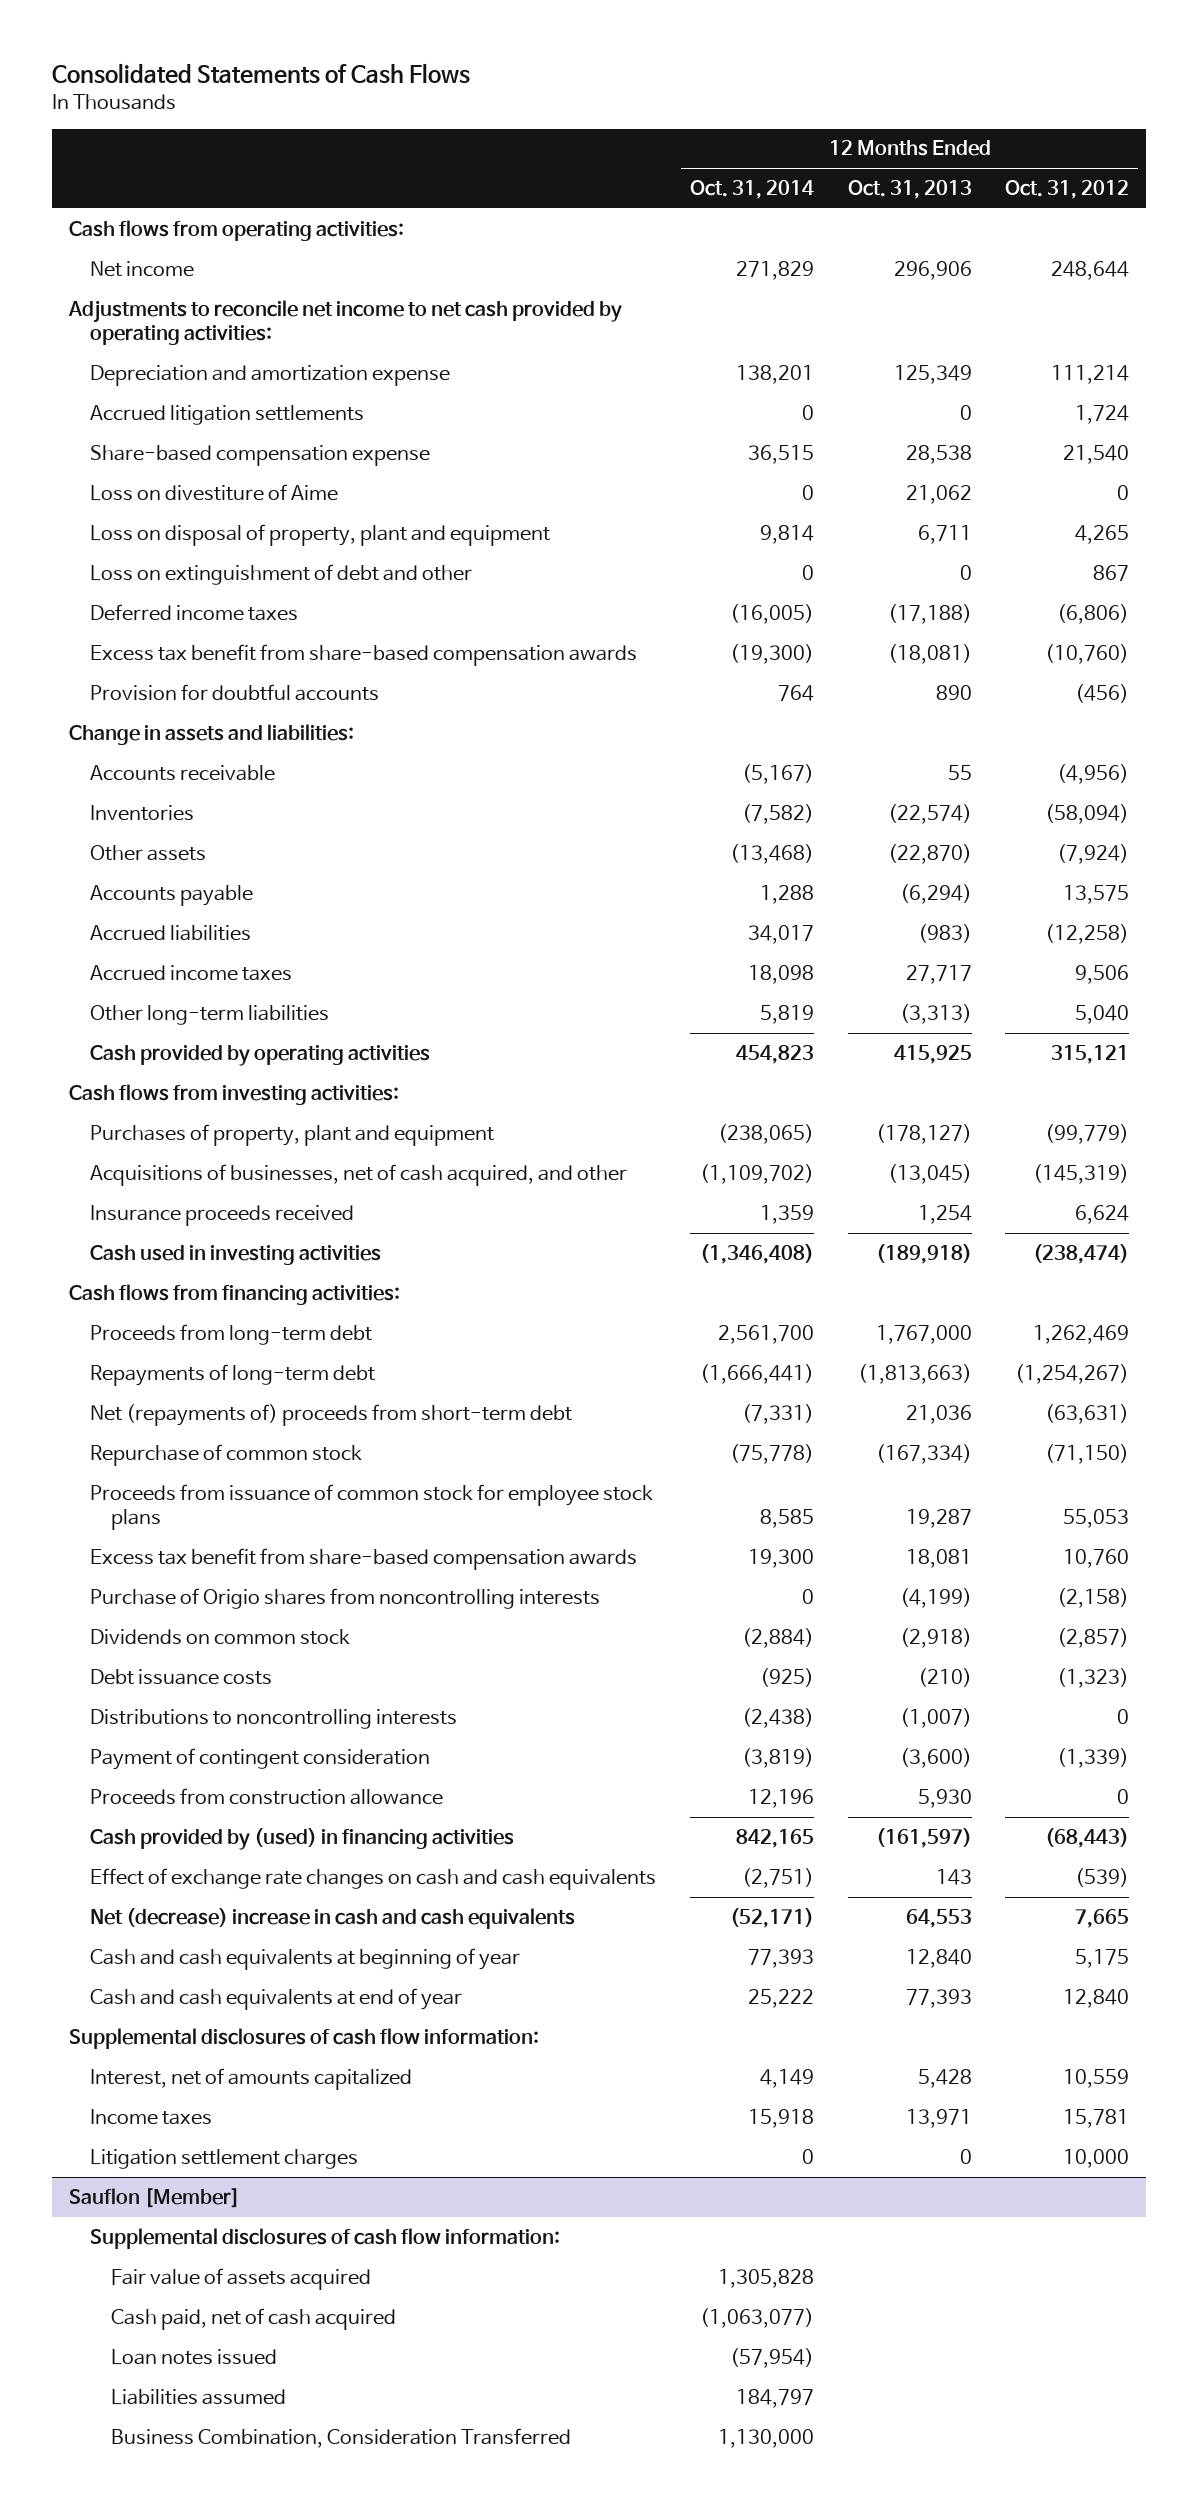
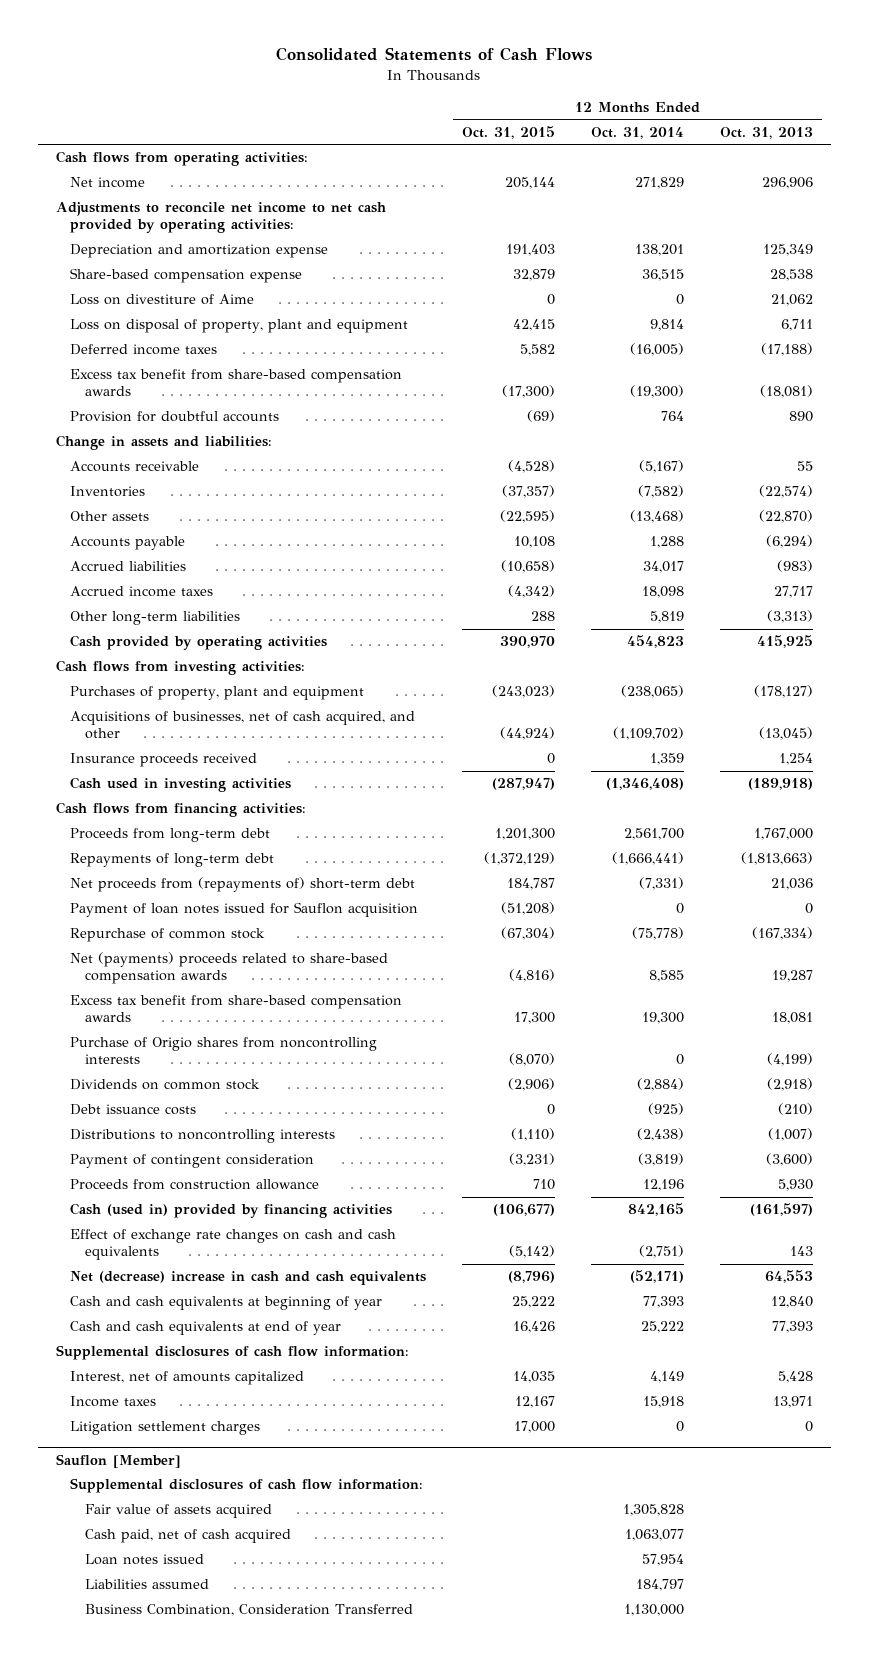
- | 12 Months Ended Oct. 31, 2014 | 12 Months Ended Oct. 31, 2013 | 12 Months Ended Oct. 31, 2012
+ | 12 Months Ended Oct. 31, 2015 | 12 Months Ended Oct. 31, 2014 | 12 Months Ended Oct. 31, 2013
- Accrued litigation settlements | 0 | 0 | 1,724
- Loss on extinguishment of debt and other | 0 | 0 | 867
- Net (repayments of) proceeds from short-term debt | (7,331) | 21,036 | (63,631)
+ Net proceeds from (repayments of) short-term debt | 184,787 | (7,331) | 21,036
+ Payment of loan notes issued for Sauflon acquisition | (51,208) | 0 | 0
- Proceeds from issuance of common stock for employee stock plans | 8,585 | 19,287 | 55,053
+ Net (payments) proceeds related to share-based compensation awards | (4,816) | 8,585 | 19,287
- Cash provided by (used) in financing activities | 842,165 | (161,597) | (68,443)
+ Cash (used in) provided by financing activities | (106,677) | 842,165 | (161,597)
@ Sauflon [Member]
- Cash paid, net of cash acquired | (1,063,077) | |
- Loan notes issued | (57,954) | |
+ Cash paid, net of cash acquired | | 1,063,077 |
+ Loan notes issued | | 57,954 |

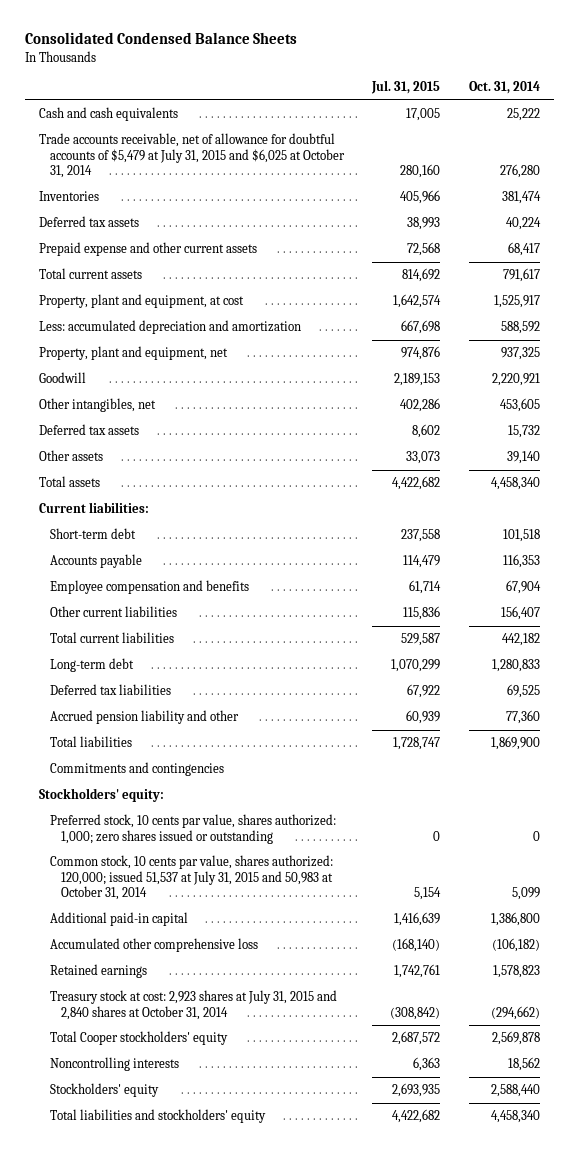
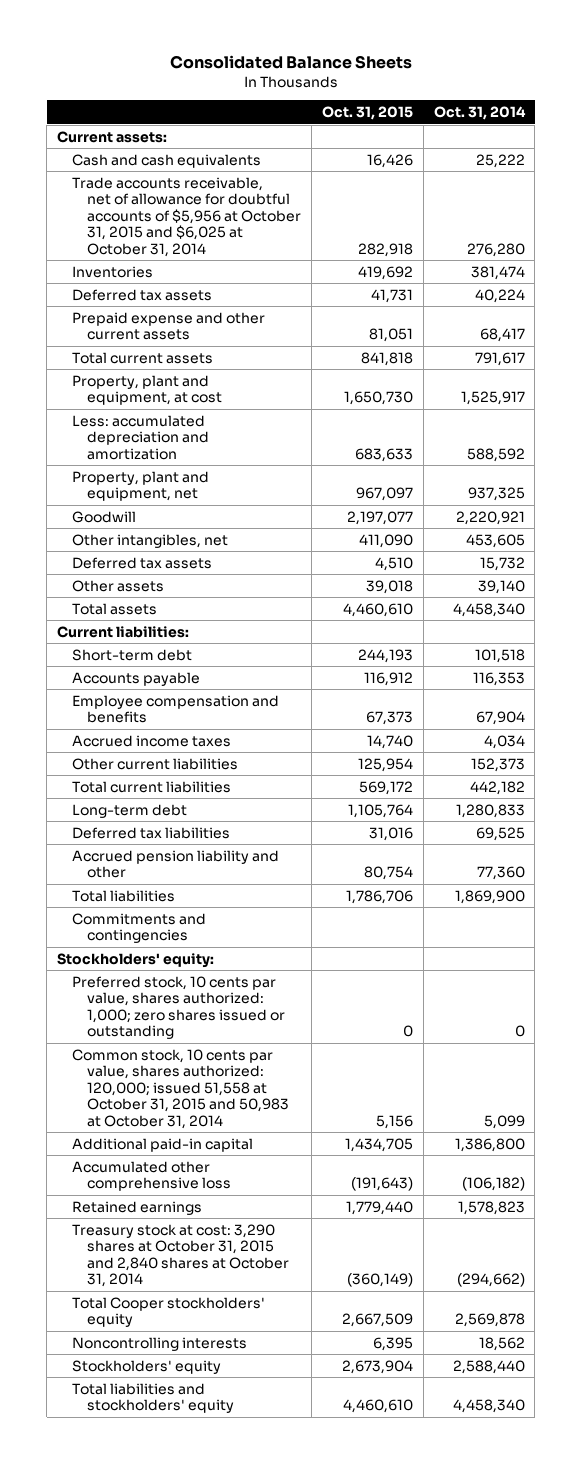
- Consolidated Condensed Balance Sheets
+ Consolidated Balance Sheets
- | Jul. 31, 2015 | Oct. 31, 2014
+ | Oct. 31, 2015 | Oct. 31, 2014
+ Current assets:
- Trade accounts receivable, net of allowance for doubtful accounts of $5,479 at July 31, 2015 and $6,025 at October 31, 2014 | 280,160 | 276,280
+ Trade accounts receivable, net of allowance for doubtful accounts of $5,956 at October 31, 2015 and $6,025 at October 31, 2014 | 282,918 | 276,280
- Other current liabilities | 115,836 | 156,407
+ Accrued income taxes | 14,740 | 4,034
+ Other current liabilities | 125,954 | 152,373
- Common stock, 10 cents par value, shares authorized: 120,000; issued 51,537 at July 31, 2015 and 50,983 at October 31, 2014 | 5,154 | 5,099
+ Common stock, 10 cents par value, shares authorized: 120,000; issued 51,558 at October 31, 2015 and 50,983 at October 31, 2014 | 5,156 | 5,099
- Treasury stock at cost: 2,923 shares at July 31, 2015 and 2,840 shares at October 31, 2014 | (308,842) | (294,662)
+ Treasury stock at cost: 3,290 shares at October 31, 2015 and 2,840 shares at October 31, 2014 | (360,149) | (294,662)

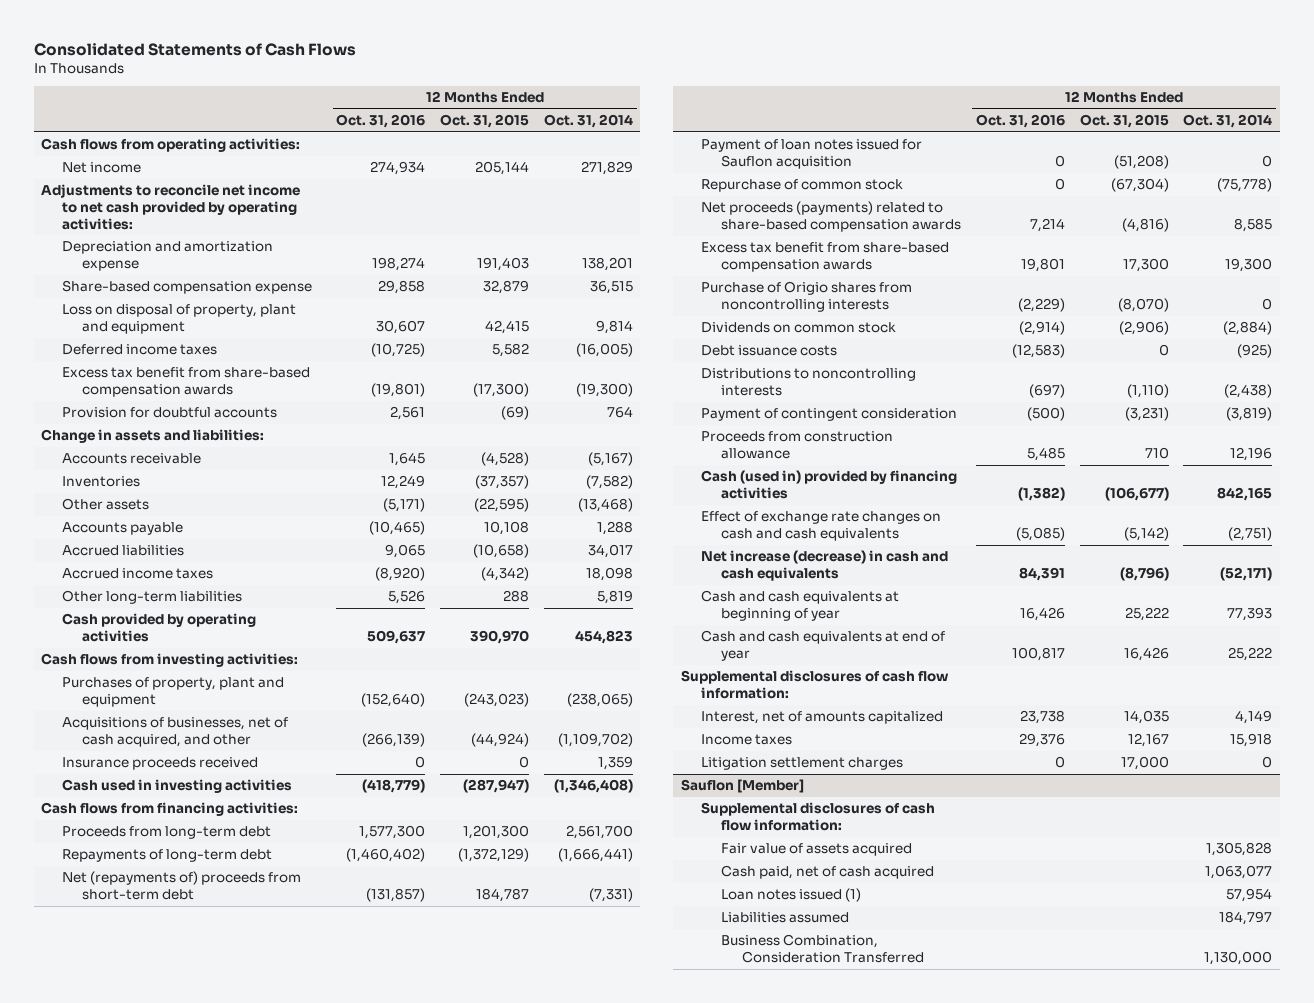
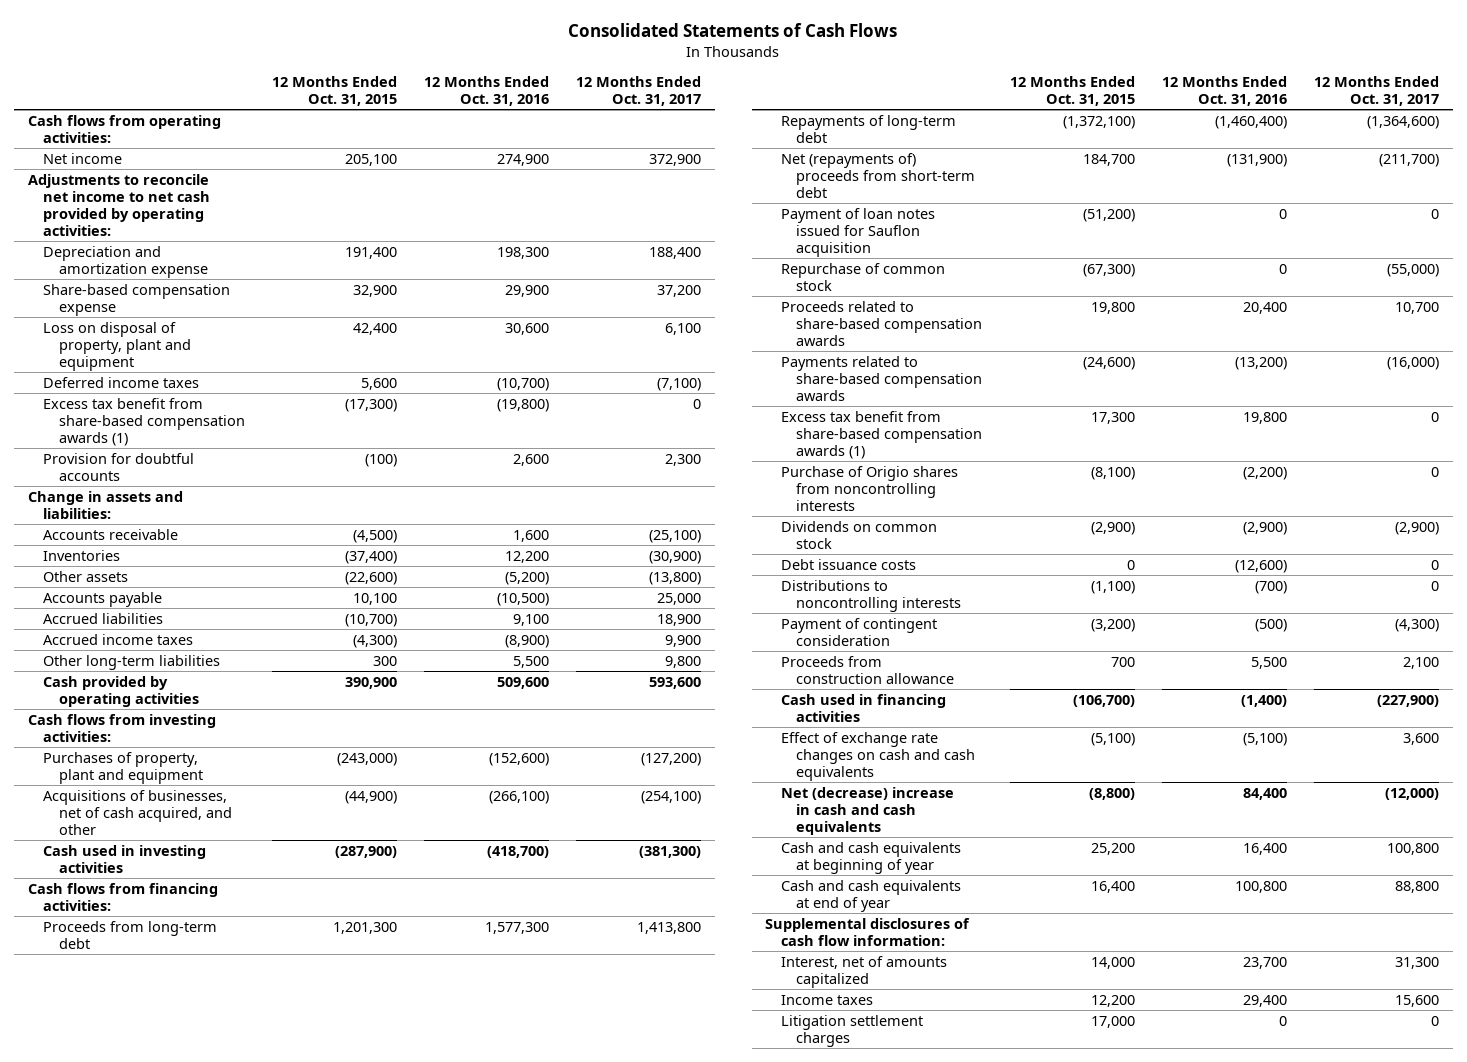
- | 12 Months Ended Oct. 31, 2016 | 12 Months Ended Oct. 31, 2015 | 12 Months Ended Oct. 31, 2014
+ | 12 Months Ended Oct. 31, 2015 | 12 Months Ended Oct. 31, 2016 | 12 Months Ended Oct. 31, 2017
- Net income | 274,934 | 205,144 | 271,829
+ Net income | 205,100 | 274,900 | 372,900
- Depreciation and amortization expense | 198,274 | 191,403 | 138,201
- Share-based compensation expense | 29,858 | 32,879 | 36,515
- Loss on disposal of property, plant and equipment | 30,607 | 42,415 | 9,814
- Deferred income taxes | (10,725) | 5,582 | (16,005)
- Excess tax benefit from share-based compensation awards | (19,801) | (17,300) | (19,300)
- Provision for doubtful accounts | 2,561 | (69) | 764
+ Depreciation and amortization expense | 191,400 | 198,300 | 188,400
+ Share-based compensation expense | 32,900 | 29,900 | 37,200
+ Loss on disposal of property, plant and equipment | 42,400 | 30,600 | 6,100
+ Deferred income taxes | 5,600 | (10,700) | (7,100)
+ Excess tax benefit from share-based compensation awards (1) | (17,300) | (19,800) | 0
+ Provision for doubtful accounts | (100) | 2,600 | 2,300
- Accounts receivable | 1,645 | (4,528) | (5,167)
- Inventories | 12,249 | (37,357) | (7,582)
- Other assets | (5,171) | (22,595) | (13,468)
- Accounts payable | (10,465) | 10,108 | 1,288
- Accrued liabilities | 9,065 | (10,658) | 34,017
- Accrued income taxes | (8,920) | (4,342) | 18,098
- Other long-term liabilities | 5,526 | 288 | 5,819
- Cash provided by operating activities | 509,637 | 390,970 | 454,823
+ Accounts receivable | (4,500) | 1,600 | (25,100)
+ Inventories | (37,400) | 12,200 | (30,900)
+ Other assets | (22,600) | (5,200) | (13,800)
+ Accounts payable | 10,100 | (10,500) | 25,000
+ Accrued liabilities | (10,700) | 9,100 | 18,900
+ Accrued income taxes | (4,300) | (8,900) | 9,900
+ Other long-term liabilities | 300 | 5,500 | 9,800
+ Cash provided by operating activities | 390,900 | 509,600 | 593,600
- Purchases of property, plant and equipment | (152,640) | (243,023) | (238,065)
- Acquisitions of businesses, net of cash acquired, and other | (266,139) | (44,924) | (1,109,702)
- Insurance proceeds received | 0 | 0 | 1,359
- Cash used in investing activities | (418,779) | (287,947) | (1,346,408)
+ Purchases of property, plant and equipment | (243,000) | (152,600) | (127,200)
+ Acquisitions of businesses, net of cash acquired, and other | (44,900) | (266,100) | (254,100)
+ Cash used in investing activities | (287,900) | (418,700) | (381,300)
- Repayments of long-term debt | (1,460,402) | (1,372,129) | (1,666,441)
- Net (repayments of) proceeds from short-term debt | (131,857) | 184,787 | (7,331)
- Payment of loan notes issued for Sauflon acquisition | 0 | (51,208) | 0
- Repurchase of common stock | 0 | (67,304) | (75,778)
- Net proceeds (payments) related to share-based compensation awards | 7,214 | (4,816) | 8,585
- Excess tax benefit from share-based compensation awards | 19,801 | 17,300 | 19,300
- Purchase of Origio shares from noncontrolling interests | (2,229) | (8,070) | 0
- Dividends on common stock | (2,914) | (2,906) | (2,884)
- Debt issuance costs | (12,583) | 0 | (925)
- Distributions to noncontrolling interests | (697) | (1,110) | (2,438)
- Payment of contingent consideration | (500) | (3,231) | (3,819)
- Proceeds from construction allowance | 5,485 | 710 | 12,196
- Cash (used in) provided by financing activities | (1,382) | (106,677) | 842,165
- Effect of exchange rate changes on cash and cash equivalents | (5,085) | (5,142) | (2,751)
- Net increase (decrease) in cash and cash equivalents | 84,391 | (8,796) | (52,171)
- Cash and cash equivalents at beginning of year | 16,426 | 25,222 | 77,393
- Cash and cash equivalents at end of year | 100,817 | 16,426 | 25,222
+ Repayments of long-term debt | (1,372,100) | (1,460,400) | (1,364,600)
+ Net (repayments of) proceeds from short-term debt | 184,700 | (131,900) | (211,700)
+ Payment of loan notes issued for Sauflon acquisition | (51,200) | 0 | 0
+ Repurchase of common stock | (67,300) | 0 | (55,000)
+ Proceeds related to share-based compensation awards | 19,800 | 20,400 | 10,700
+ Payments related to share-based compensation awards | (24,600) | (13,200) | (16,000)
+ Excess tax benefit from share-based compensation awards (1) | 17,300 | 19,800 | 0
+ Purchase of Origio shares from noncontrolling interests | (8,100) | (2,200) | 0
+ Dividends on common stock | (2,900) | (2,900) | (2,900)
+ Debt issuance costs | 0 | (12,600) | 0
+ Distributions to noncontrolling interests | (1,100) | (700) | 0
+ Payment of contingent consideration | (3,200) | (500) | (4,300)
+ Proceeds from construction allowance | 700 | 5,500 | 2,100
+ Cash used in financing activities | (106,700) | (1,400) | (227,900)
+ Effect of exchange rate changes on cash and cash equivalents | (5,100) | (5,100) | 3,600
+ Net (decrease) increase in cash and cash equivalents | (8,800) | 84,400 | (12,000)
+ Cash and cash equivalents at beginning of year | 25,200 | 16,400 | 100,800
+ Cash and cash equivalents at end of year | 16,400 | 100,800 | 88,800
- Interest, net of amounts capitalized | 23,738 | 14,035 | 4,149
- Income taxes | 29,376 | 12,167 | 15,918
+ Interest, net of amounts capitalized | 14,000 | 23,700 | 31,300
+ Income taxes | 12,200 | 29,400 | 15,600
- Sauflon [Member]
- Supplemental disclosures of cash flow information:
- Fair value of assets acquired | | | 1,305,828
- Cash paid, net of cash acquired | | | 1,063,077
- Loan notes issued (1) | | | 57,954
- Liabilities assumed | | | 184,797
- Business Combination, Consideration Transferred | | | 1,130,000

